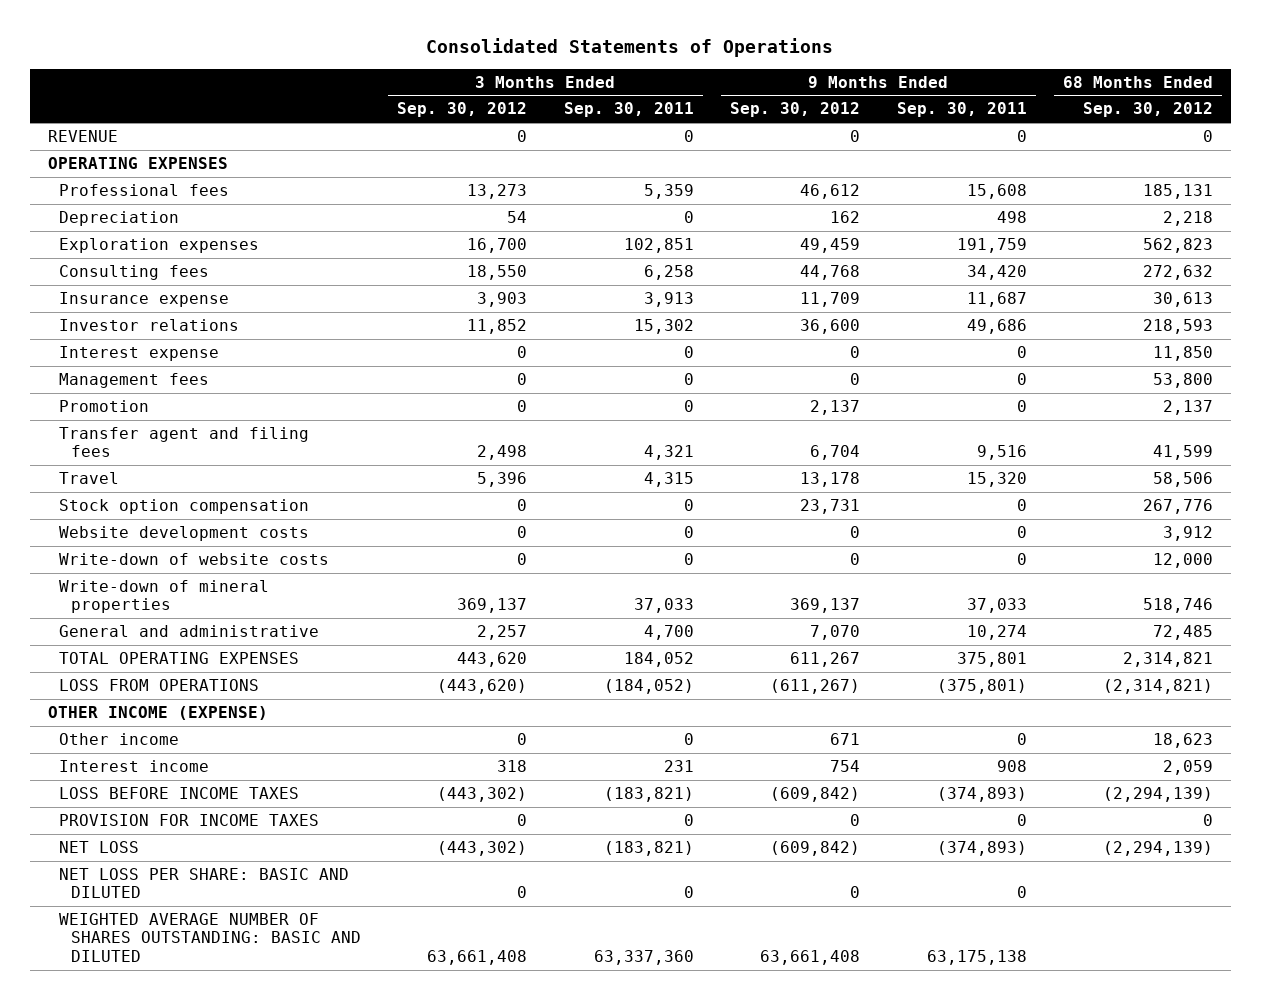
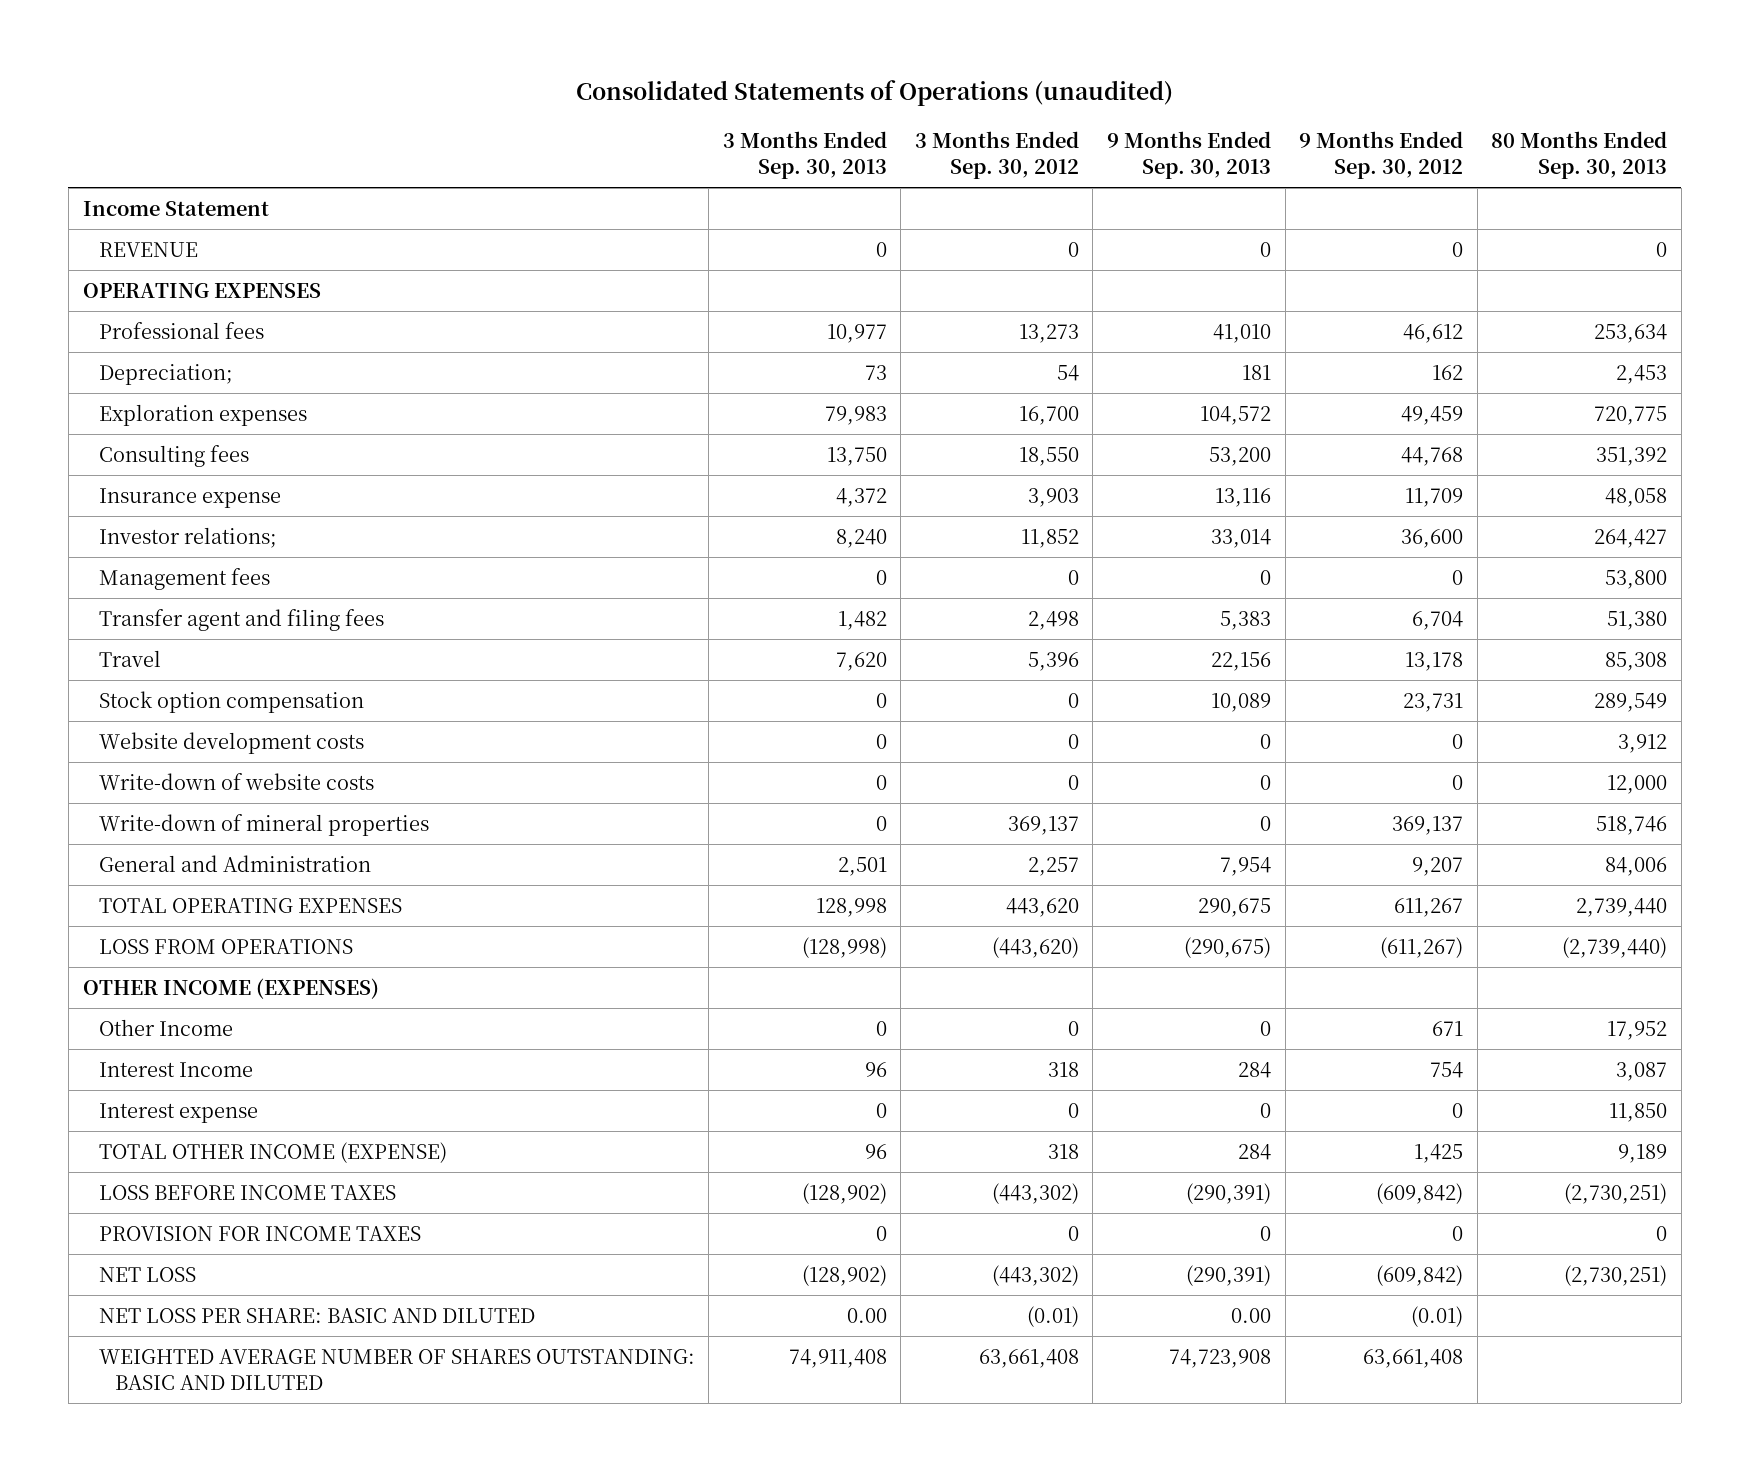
- Consolidated Statements of Operations
+ Consolidated Statements of Operations (unaudited)
- | 3 Months Ended Sep. 30, 2012 | 3 Months Ended Sep. 30, 2011 | 9 Months Ended Sep. 30, 2012 | 9 Months Ended Sep. 30, 2011 | 68 Months Ended Sep. 30, 2012
+ | 3 Months Ended Sep. 30, 2013 | 3 Months Ended Sep. 30, 2012 | 9 Months Ended Sep. 30, 2013 | 9 Months Ended Sep. 30, 2012 | 80 Months Ended Sep. 30, 2013
+ Income Statement
- Depreciation | 54 | 0 | 162 | 498 | 2,218
+ Depreciation; | 73 | 54 | 181 | 162 | 2,453
- Investor relations | 11,852 | 15,302 | 36,600 | 49,686 | 218,593
+ Investor relations; | 8,240 | 11,852 | 33,014 | 36,600 | 264,427
- Promotion | 0 | 0 | 2,137 | 0 | 2,137
- General and administrative | 2,257 | 4,700 | 7,070 | 10,274 | 72,485
+ General and Administration | 2,501 | 2,257 | 7,954 | 9,207 | 84,006
- OTHER INCOME (EXPENSE)
- Other income | 0 | 0 | 671 | 0 | 18,623
- Interest income | 318 | 231 | 754 | 908 | 2,059
+ OTHER INCOME (EXPENSES)
+ Other Income | 0 | 0 | 0 | 671 | 17,952
+ Interest Income | 96 | 318 | 284 | 754 | 3,087
moved down: Interest expense | 0 | 0 | 0 | 0 | 11,850
+ TOTAL OTHER INCOME (EXPENSE) | 96 | 318 | 284 | 1,425 | 9,189
- NET LOSS PER SHARE: BASIC AND DILUTED | 0 | 0 | 0 | 0 |
+ NET LOSS PER SHARE: BASIC AND DILUTED | 0.00 | (0.01) | 0.00 | (0.01) |

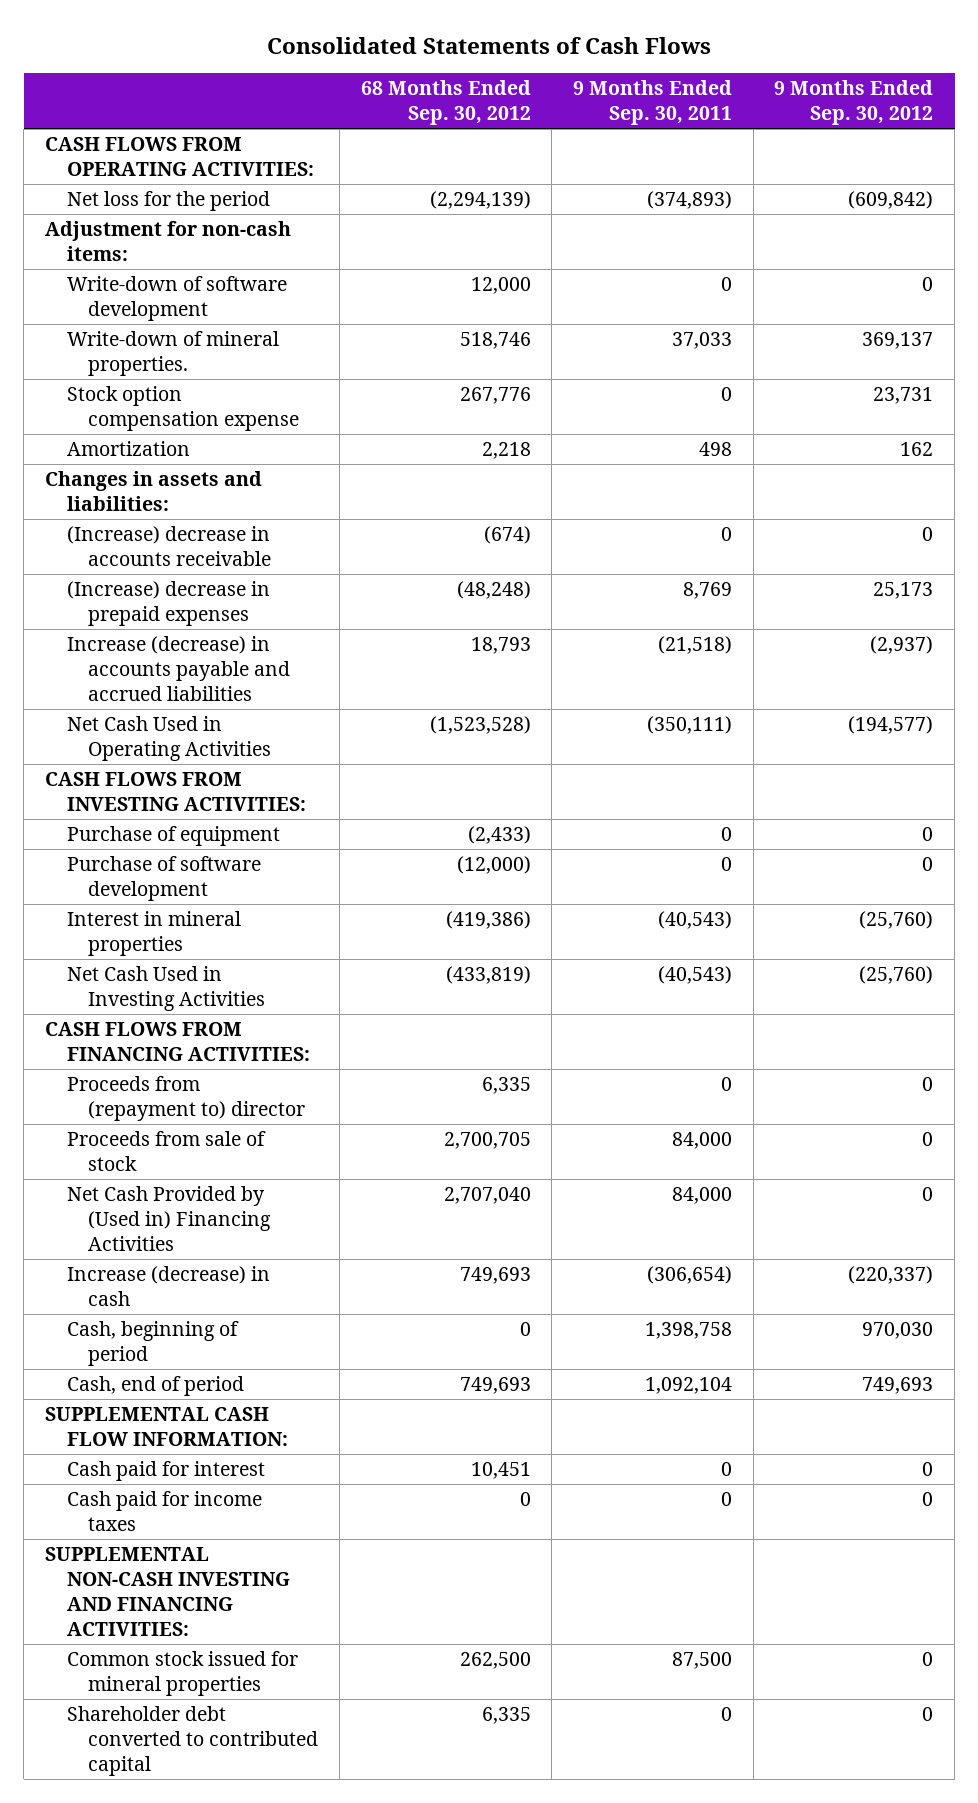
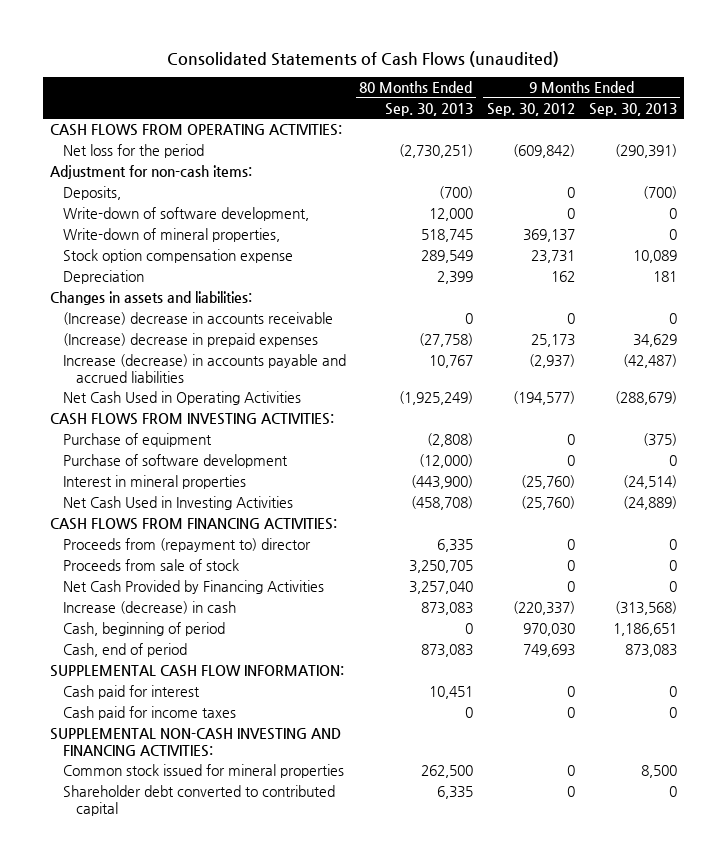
- Consolidated Statements of Cash Flows
+ Consolidated Statements of Cash Flows (unaudited)
- | 68 Months Ended Sep. 30, 2012 | 9 Months Ended Sep. 30, 2011 | 9 Months Ended Sep. 30, 2012
+ | 80 Months Ended Sep. 30, 2013 | 9 Months Ended Sep. 30, 2012 | 9 Months Ended Sep. 30, 2013
- Write-down of software development | 12,000 | 0 | 0
- Write-down of mineral properties. | 518,746 | 37,033 | 369,137
+ Deposits, | (700) | 0 | (700)
+ Write-down of software development, | 12,000 | 0 | 0
+ Write-down of mineral properties, | 518,745 | 369,137 | 0
- Amortization | 2,218 | 498 | 162
+ Depreciation | 2,399 | 162 | 181
- Net Cash Provided by (Used in) Financing Activities | 2,707,040 | 84,000 | 0
+ Net Cash Provided by Financing Activities | 3,257,040 | 0 | 0

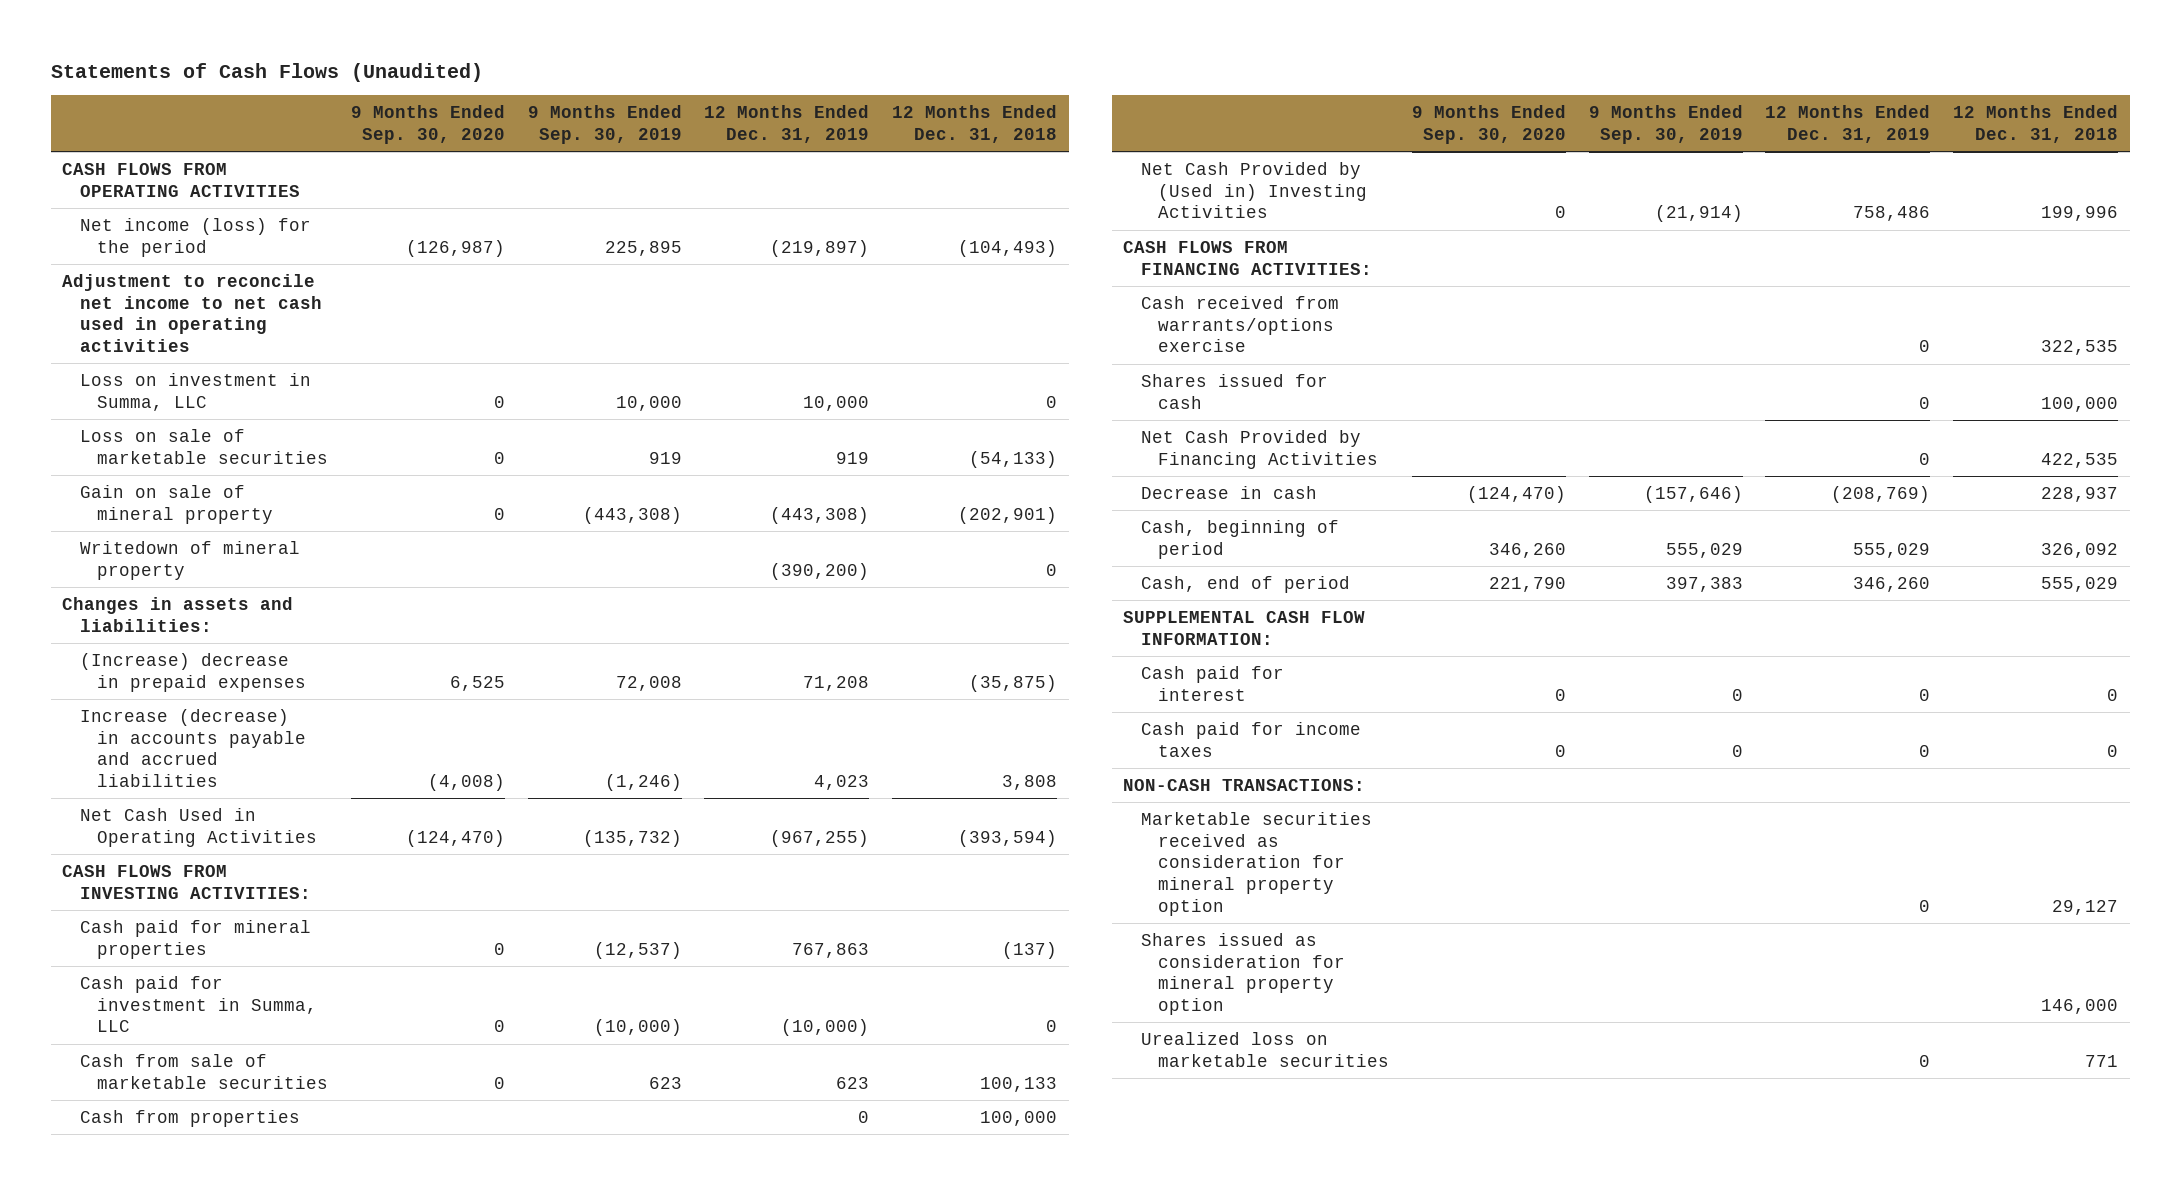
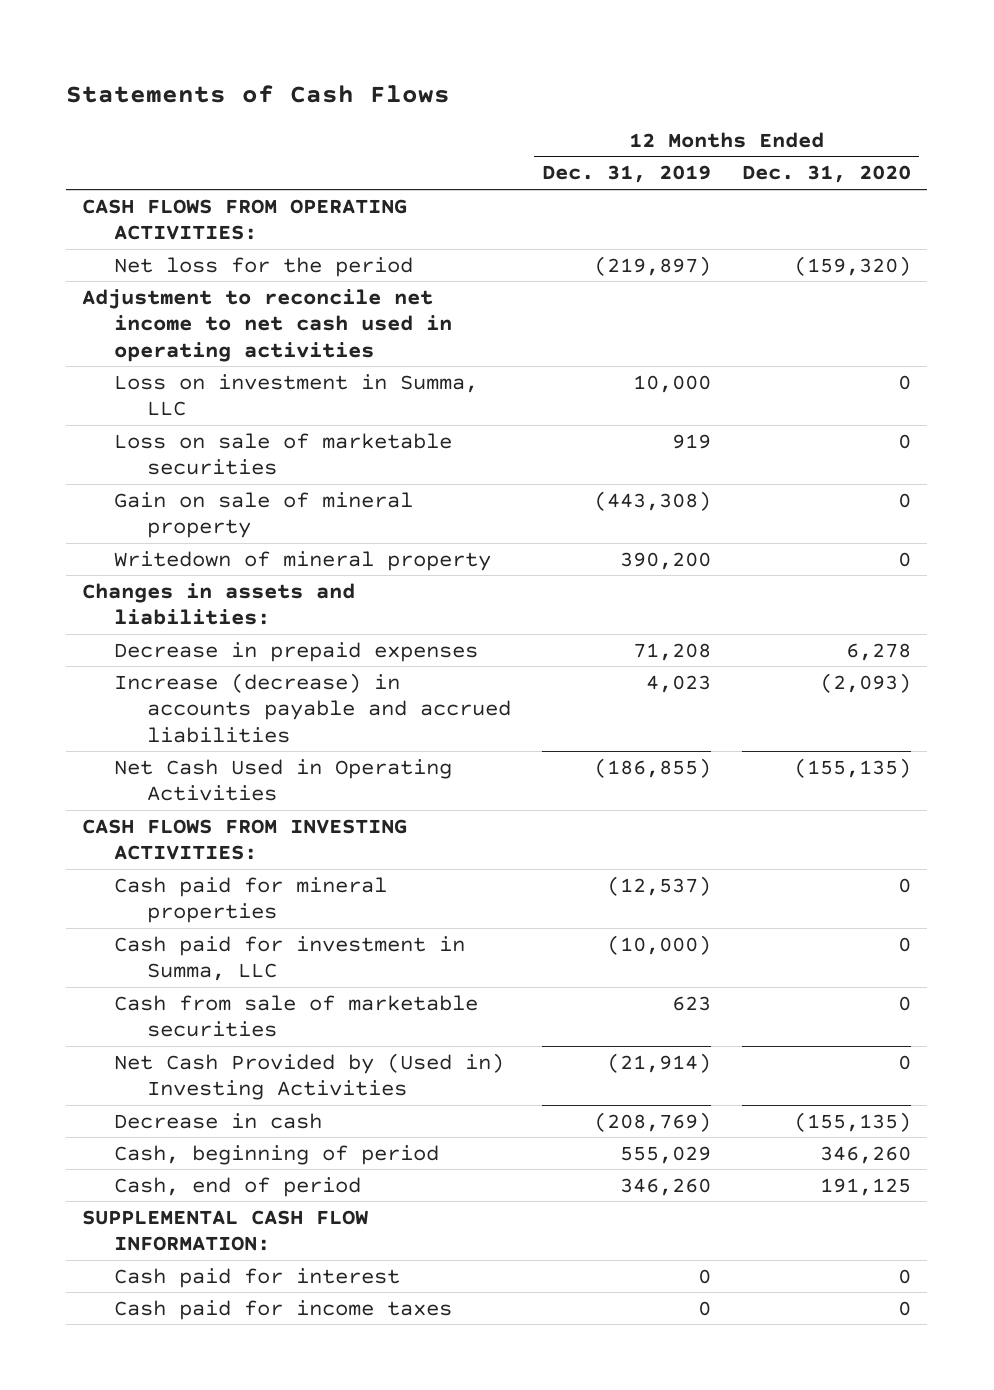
- Statements of Cash Flows (Unaudited)
+ Statements of Cash Flows
- | 9 Months Ended Sep. 30, 2020 | 9 Months Ended Sep. 30, 2019 | 12 Months Ended Dec. 31, 2019 | 12 Months Ended Dec. 31, 2018
+ | 12 Months Ended Dec. 31, 2019 | 12 Months Ended Dec. 31, 2020
- CASH FLOWS FROM OPERATING ACTIVITIES
- Net income (loss) for the period | (126,987) | 225,895 | (219,897) | (104,493)
+ CASH FLOWS FROM OPERATING ACTIVITIES:
+ Net loss for the period | (219,897) | (159,320)
- Writedown of mineral property | | | (390,200) | 0
+ Writedown of mineral property | 390,200 | 0
- (Increase) decrease in prepaid expenses | 6,525 | 72,008 | 71,208 | (35,875)
+ Decrease in prepaid expenses | 71,208 | 6,278
- Net Cash Used in Operating Activities | (124,470) | (135,732) | (967,255) | (393,594)
+ Net Cash Used in Operating Activities | (186,855) | (155,135)
- Cash paid for mineral properties | 0 | (12,537) | 767,863 | (137)
+ Cash paid for mineral properties | (12,537) | 0
- Cash from properties | | | 0 | 100,000
- Net Cash Provided by (Used in) Investing Activities | 0 | (21,914) | 758,486 | 199,996
- CASH FLOWS FROM FINANCING ACTIVITIES:
- Cash received from warrants/options exercise | | | 0 | 322,535
- Shares issued for cash | | | 0 | 100,000
- Net Cash Provided by Financing Activities | | | 0 | 422,535
+ Net Cash Provided by (Used in) Investing Activities | (21,914) | 0
- NON-CASH TRANSACTIONS:
- Marketable securities received as consideration for mineral property option | | | 0 | 29,127
- Shares issued as consideration for mineral property option | | | | 146,000
- Urealized loss on marketable securities | | | 0 | 771

